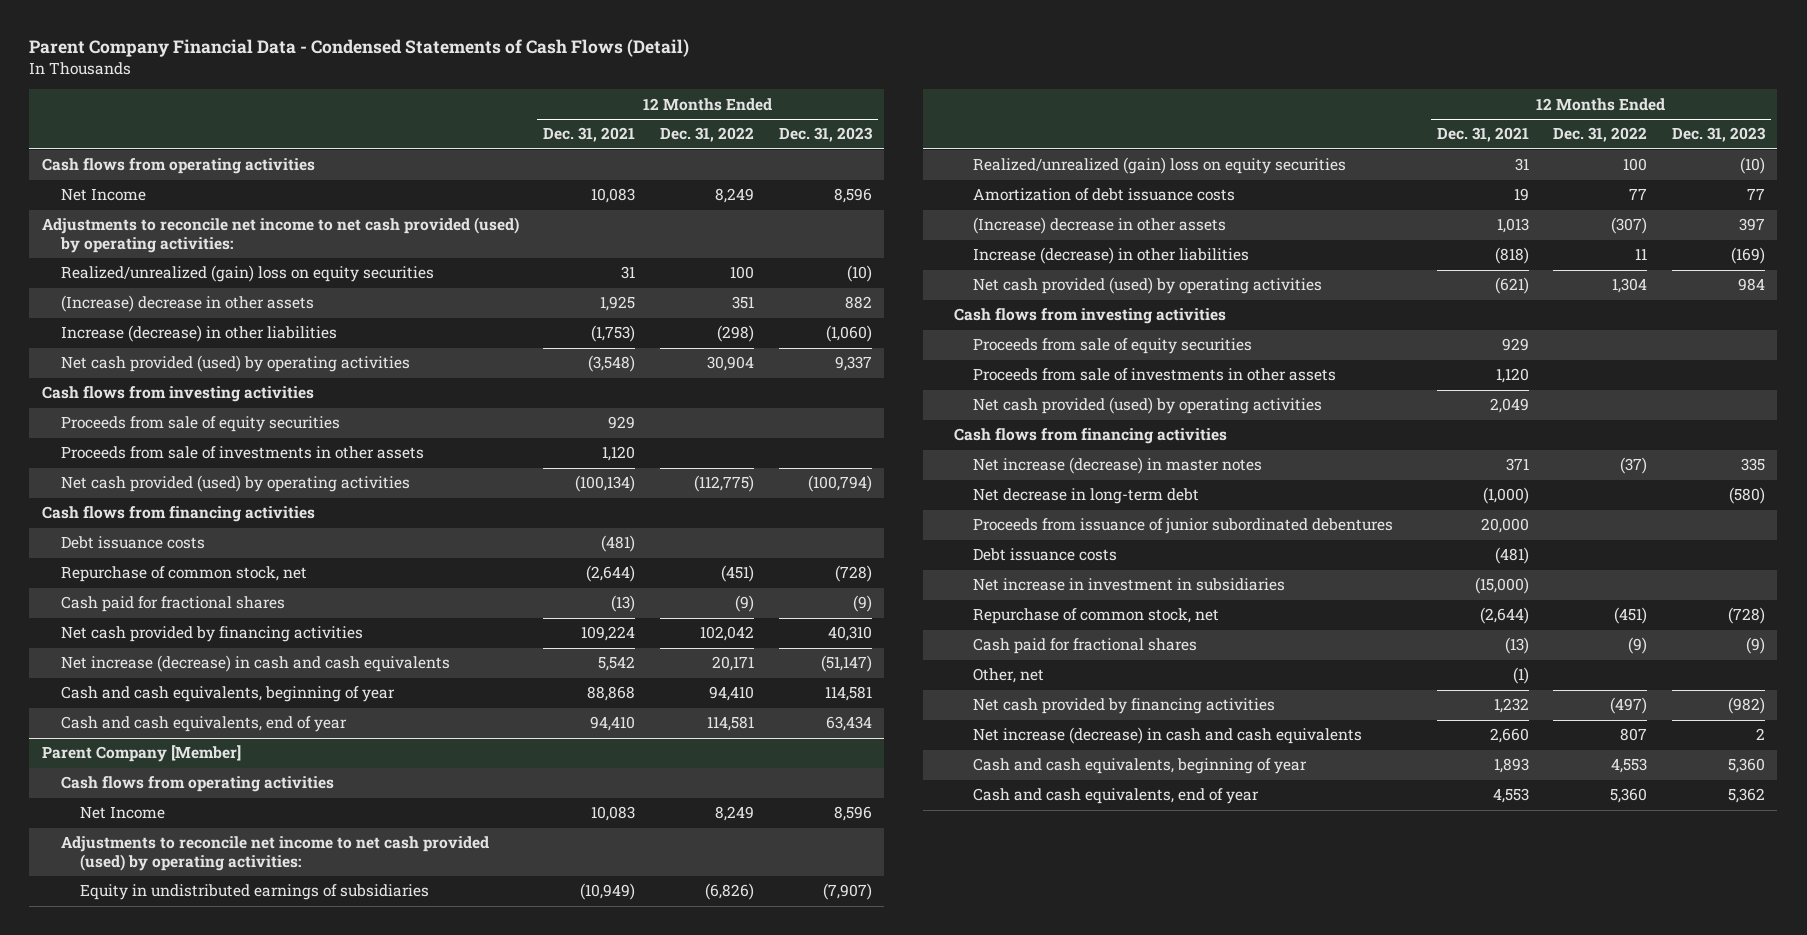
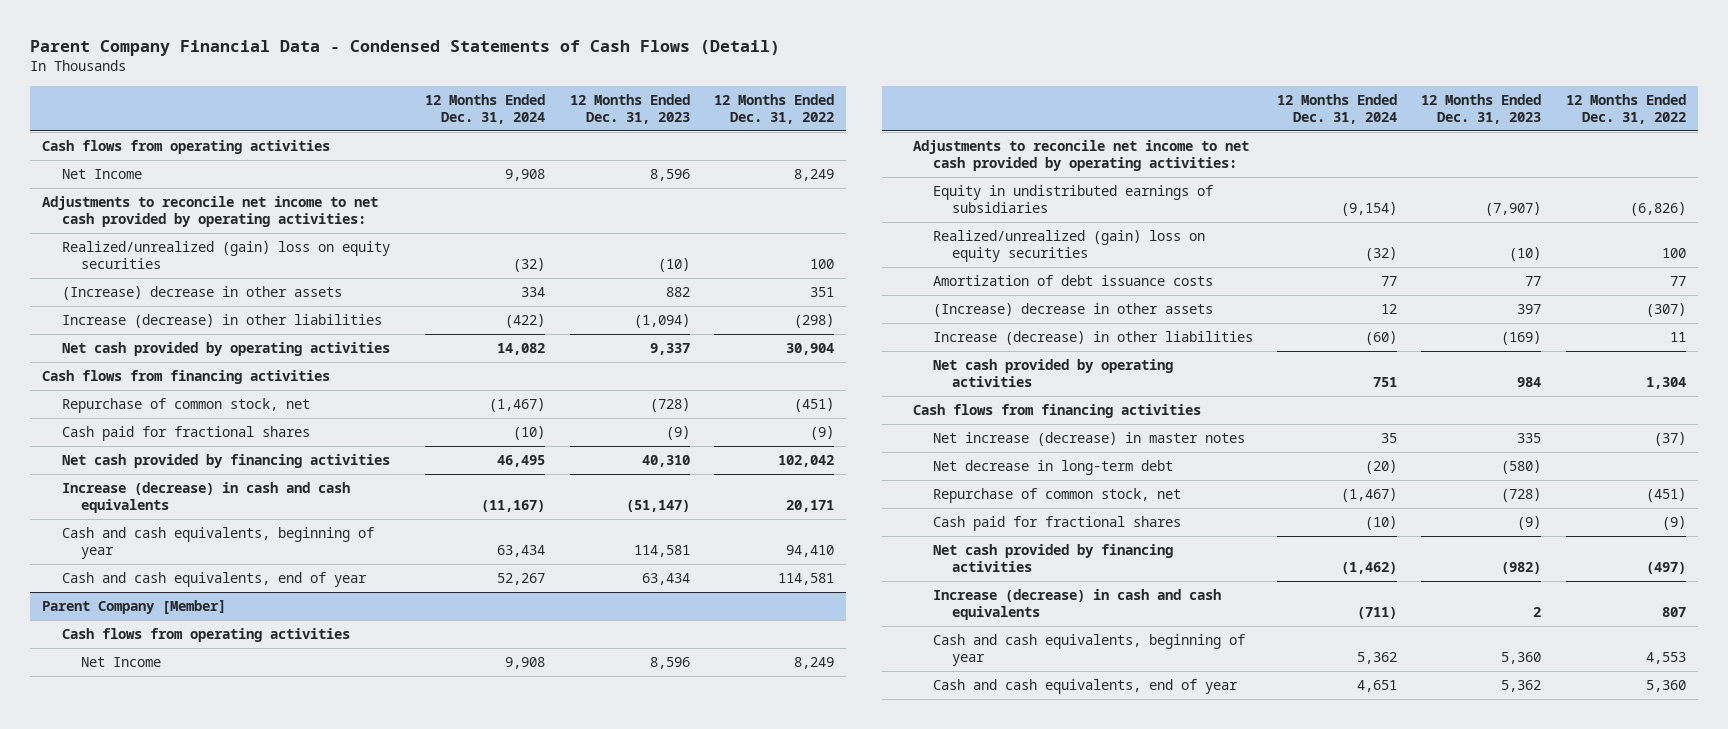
- | 12 Months Ended Dec. 31, 2021 | 12 Months Ended Dec. 31, 2022 | 12 Months Ended Dec. 31, 2023
+ | 12 Months Ended Dec. 31, 2024 | 12 Months Ended Dec. 31, 2023 | 12 Months Ended Dec. 31, 2022
- Adjustments to reconcile net income to net cash provided (used) by operating activities:
+ Adjustments to reconcile net income to net cash provided by operating activities:
- Increase (decrease) in other liabilities | (1,753) | (298) | (1,060)
- Net cash provided (used) by operating activities | (3,548) | 30,904 | 9,337
- Cash flows from investing activities
- Proceeds from sale of equity securities | 929 | |
- Proceeds from sale of investments in other assets | 1,120 | |
- Net cash provided (used) by operating activities | (100,134) | (112,775) | (100,794)
+ Increase (decrease) in other liabilities | (422) | (1,094) | (298)
+ Net cash provided by operating activities | 14,082 | 9,337 | 30,904
- Debt issuance costs | (481) | |
- Net increase (decrease) in cash and cash equivalents | 5,542 | 20,171 | (51,147)
+ Increase (decrease) in cash and cash equivalents | (11,167) | (51,147) | 20,171
@ Parent Company [Member]
- Adjustments to reconcile net income to net cash provided (used) by operating activities:
+ Adjustments to reconcile net income to net cash provided by operating activities:
- Net cash provided (used) by operating activities | (621) | 1,304 | 984
- Cash flows from investing activities
- Proceeds from sale of equity securities | 929 | |
- Proceeds from sale of investments in other assets | 1,120 | |
- Net cash provided (used) by operating activities | 2,049 | |
+ Net cash provided by operating activities | 751 | 984 | 1,304
- Proceeds from issuance of junior subordinated debentures | 20,000 | |
- Debt issuance costs | (481) | |
- Net increase in investment in subsidiaries | (15,000) | |
- Other, net | (1) | |
- Net increase (decrease) in cash and cash equivalents | 2,660 | 807 | 2
+ Increase (decrease) in cash and cash equivalents | (711) | 2 | 807

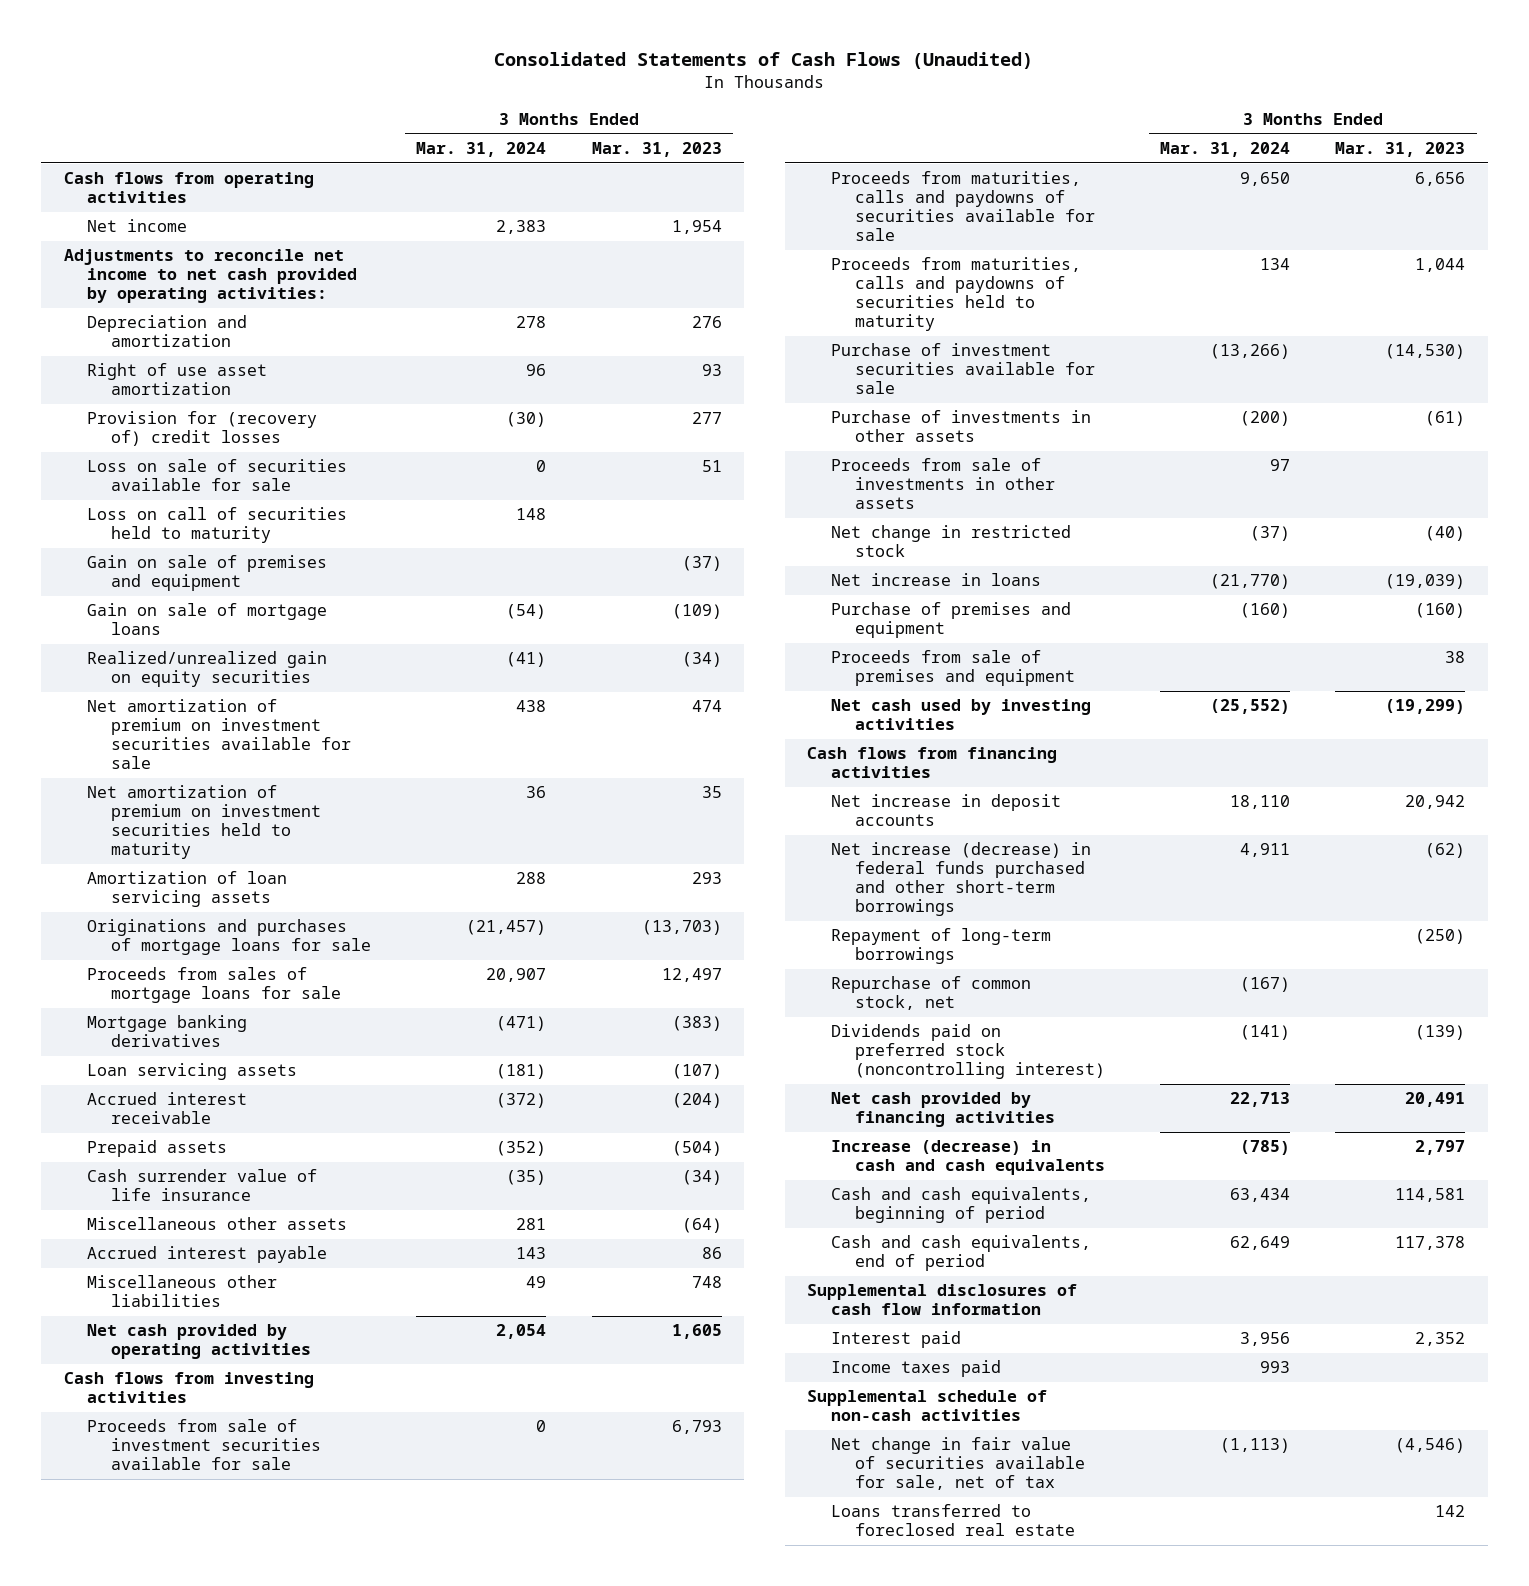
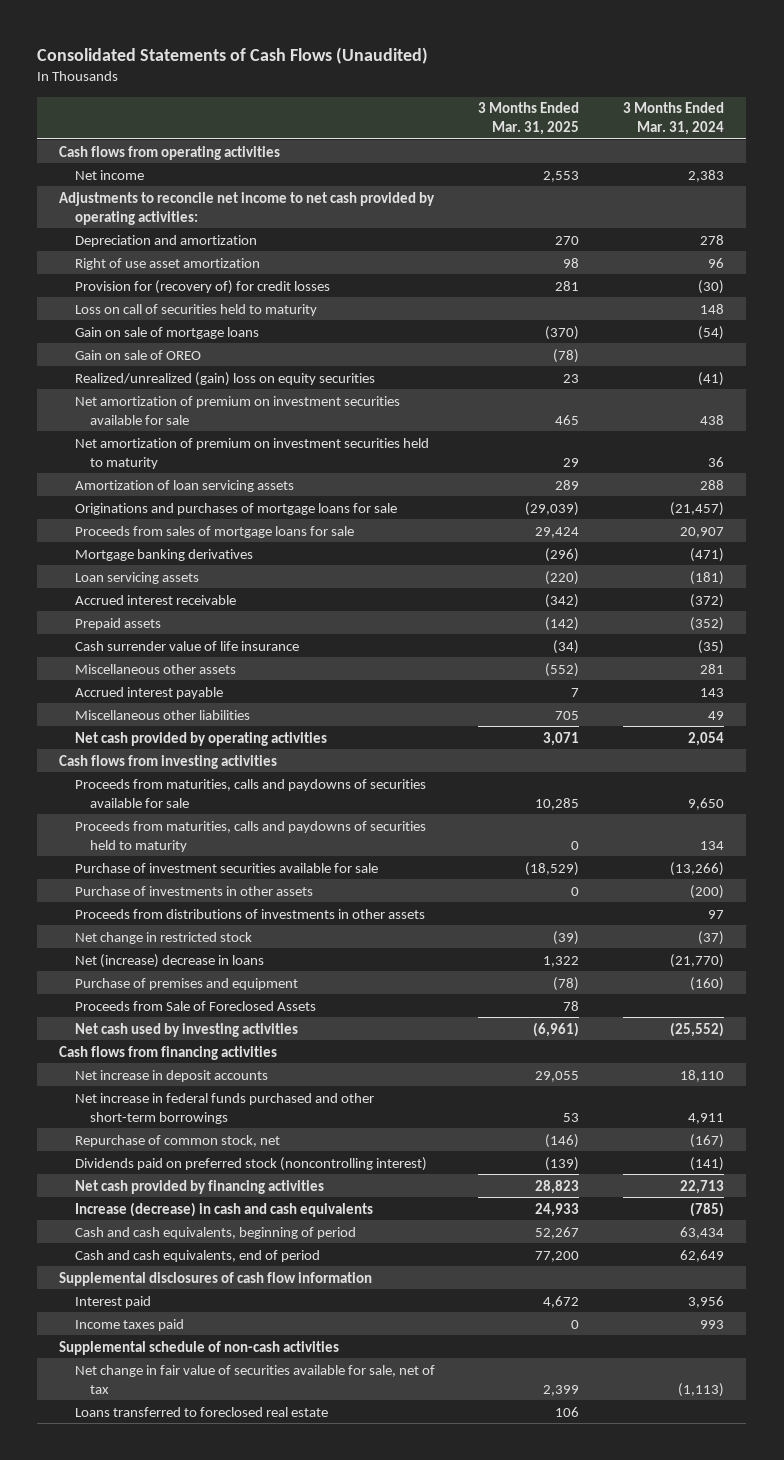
- | 3 Months Ended Mar. 31, 2024 | 3 Months Ended Mar. 31, 2023
+ | 3 Months Ended Mar. 31, 2025 | 3 Months Ended Mar. 31, 2024
- Provision for (recovery of) credit losses | (30) | 277
- Loss on sale of securities available for sale | 0 | 51
+ Provision for (recovery of) for credit losses | 281 | (30)
- Gain on sale of premises and equipment | | (37)
- Realized/unrealized gain on equity securities | (41) | (34)
+ Gain on sale of OREO | (78) |
+ Realized/unrealized (gain) loss on equity securities | 23 | (41)
- Proceeds from sale of investment securities available for sale | 0 | 6,793
- Proceeds from sale of investments in other assets | 97 |
+ Proceeds from distributions of investments in other assets | | 97
- Net increase in loans | (21,770) | (19,039)
+ Net (increase) decrease in loans | 1,322 | (21,770)
- Proceeds from sale of premises and equipment | | 38
+ Proceeds from Sale of Foreclosed Assets | 78 |
- Net increase (decrease) in federal funds purchased and other short-term borrowings | 4,911 | (62)
- Repayment of long-term borrowings | | (250)
+ Net increase in federal funds purchased and other short-term borrowings | 53 | 4,911

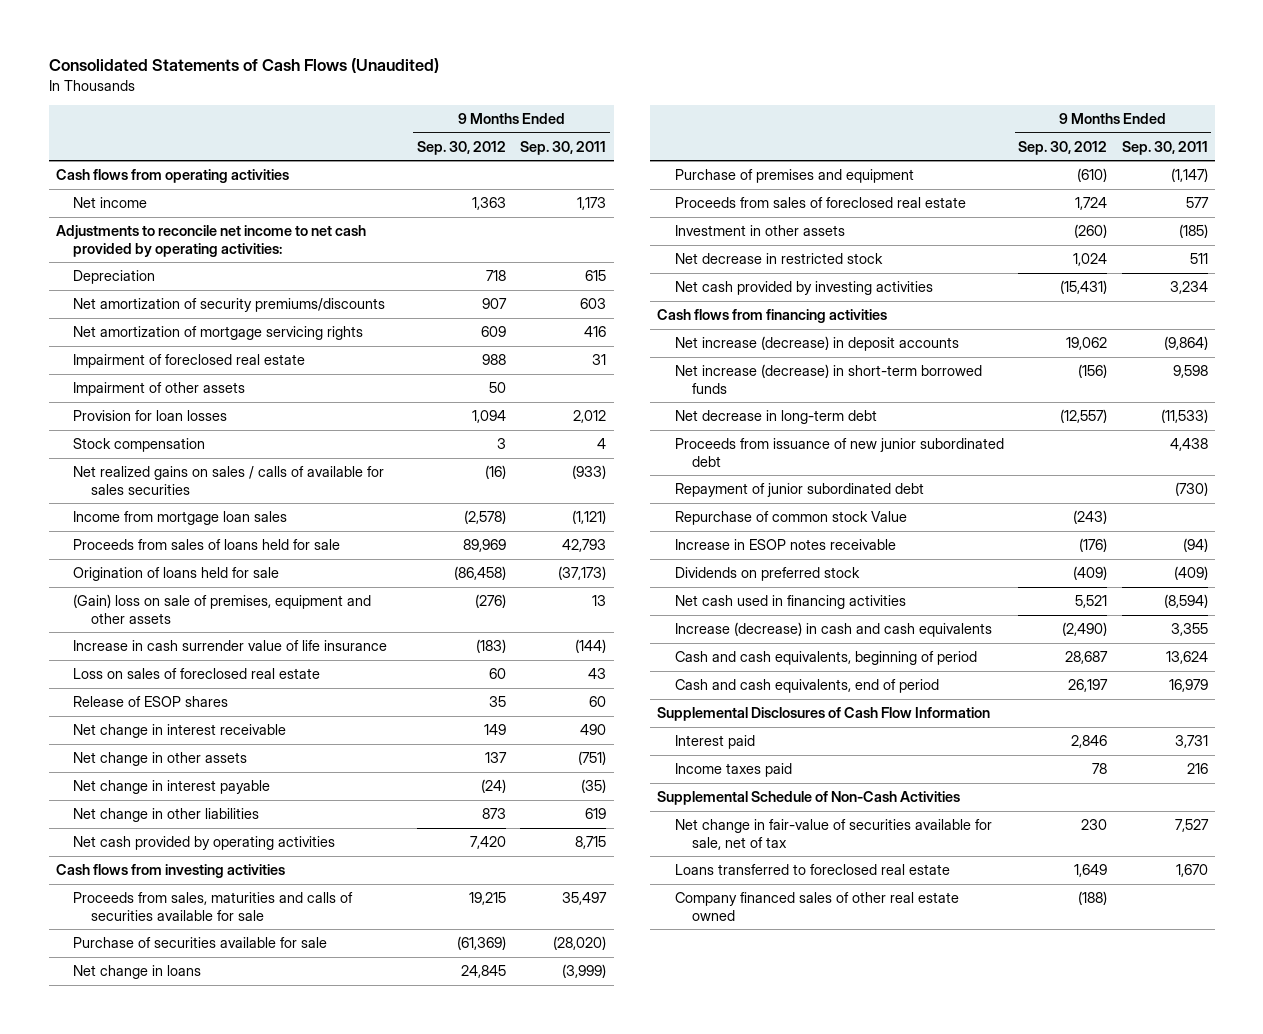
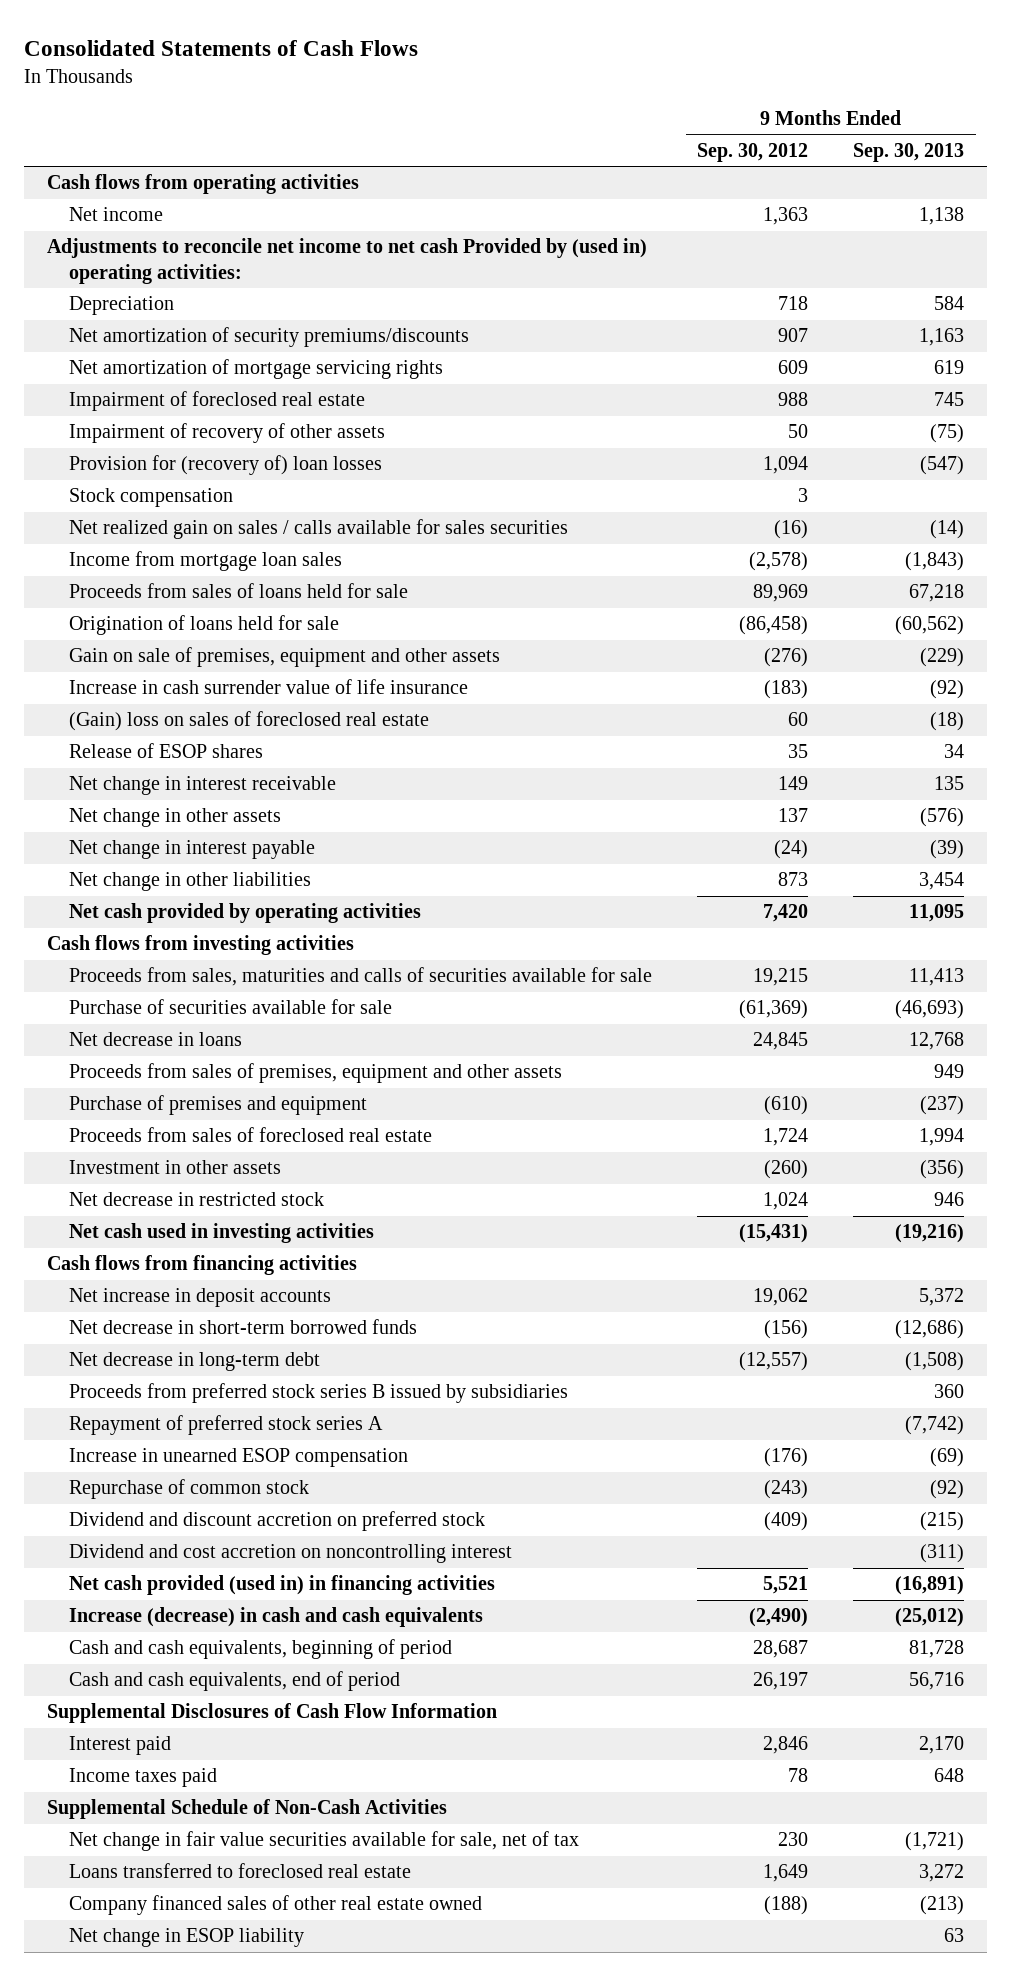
- Consolidated Statements of Cash Flows (Unaudited)
+ Consolidated Statements of Cash Flows
- | 9 Months Ended Sep. 30, 2012 | 9 Months Ended Sep. 30, 2011
+ | 9 Months Ended Sep. 30, 2012 | 9 Months Ended Sep. 30, 2013
- Adjustments to reconcile net income to net cash provided by operating activities:
+ Adjustments to reconcile net income to net cash Provided by (used in) operating activities:
- Impairment of other assets | 50 |
- Provision for loan losses | 1,094 | 2,012
+ Impairment of recovery of other assets | 50 | (75)
+ Provision for (recovery of) loan losses | 1,094 | (547)
- Net realized gains on sales / calls of available for sales securities | (16) | (933)
+ Net realized gain on sales / calls available for sales securities | (16) | (14)
- (Gain) loss on sale of premises, equipment and other assets | (276) | 13
+ Gain on sale of premises, equipment and other assets | (276) | (229)
- Loss on sales of foreclosed real estate | 60 | 43
+ (Gain) loss on sales of foreclosed real estate | 60 | (18)
- Net change in loans | 24,845 | (3,999)
+ Net decrease in loans | 24,845 | 12,768
+ Proceeds from sales of premises, equipment and other assets | | 949
- Net cash provided by investing activities | (15,431) | 3,234
+ Net cash used in investing activities | (15,431) | (19,216)
- Net increase (decrease) in deposit accounts | 19,062 | (9,864)
- Net increase (decrease) in short-term borrowed funds | (156) | 9,598
+ Net increase in deposit accounts | 19,062 | 5,372
+ Net decrease in short-term borrowed funds | (156) | (12,686)
- Proceeds from issuance of new junior subordinated debt | | 4,438
- Repayment of junior subordinated debt | | (730)
- Repurchase of common stock Value | (243) |
- Increase in ESOP notes receivable | (176) | (94)
- Dividends on preferred stock | (409) | (409)
- Net cash used in financing activities | 5,521 | (8,594)
+ Proceeds from preferred stock series B issued by subsidiaries | | 360
+ Repayment of preferred stock series A | | (7,742)
+ Increase in unearned ESOP compensation | (176) | (69)
+ Repurchase of common stock | (243) | (92)
+ Dividend and discount accretion on preferred stock | (409) | (215)
+ Dividend and cost accretion on noncontrolling interest | | (311)
+ Net cash provided (used in) in financing activities | 5,521 | (16,891)
- Net change in fair-value of securities available for sale, net of tax | 230 | 7,527
+ Net change in fair value securities available for sale, net of tax | 230 | (1,721)
+ Net change in ESOP liability | | 63

